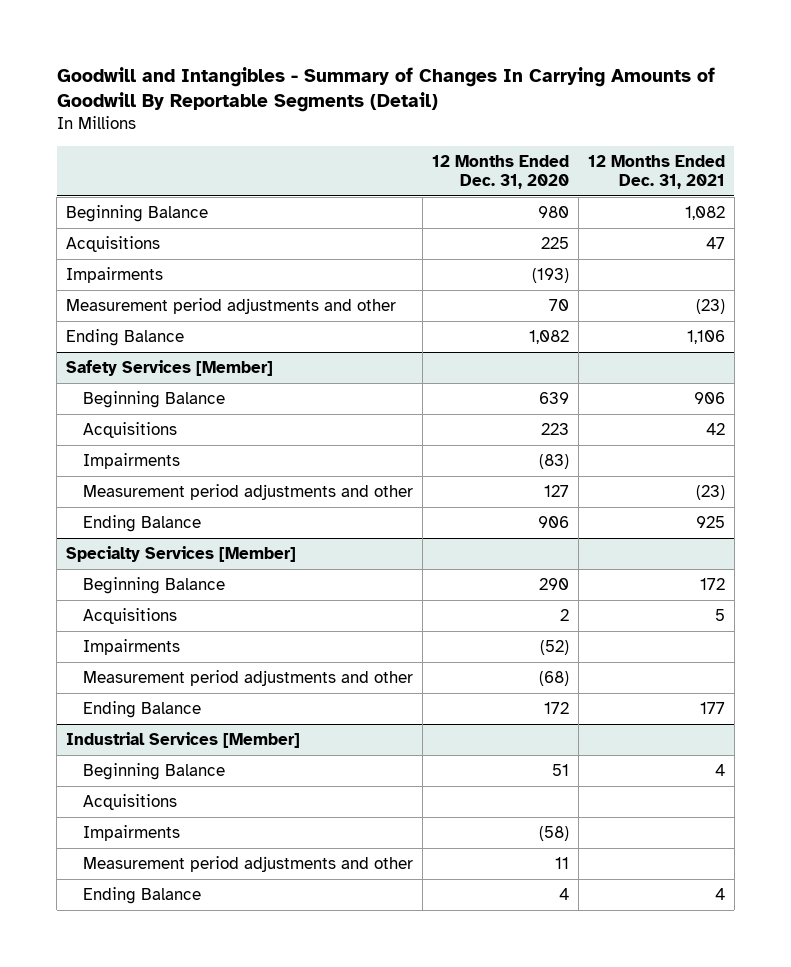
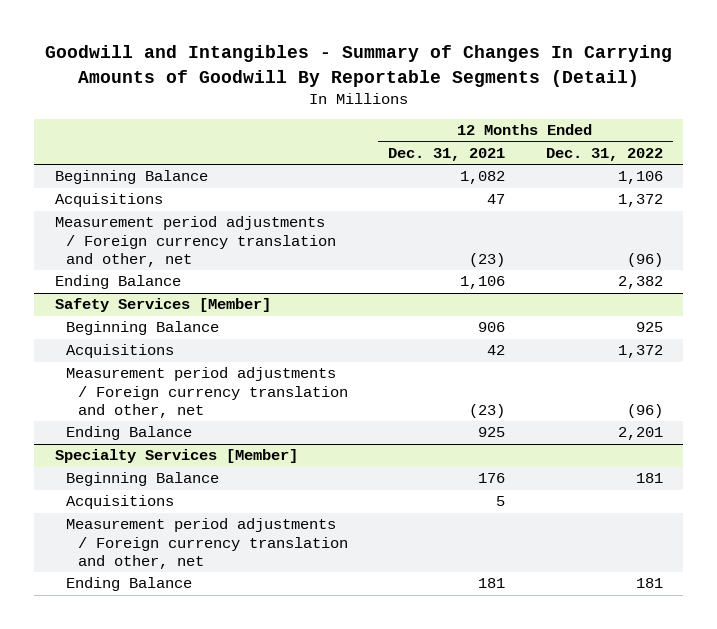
- | 12 Months Ended Dec. 31, 2020 | 12 Months Ended Dec. 31, 2021
+ | 12 Months Ended Dec. 31, 2021 | 12 Months Ended Dec. 31, 2022
- Impairments | (193) |
- Measurement period adjustments and other | 70 | (23)
+ Measurement period adjustments / Foreign currency translation and other, net | (23) | (96)
@ Safety Services [Member]
- Impairments | (83) |
- Measurement period adjustments and other | 127 | (23)
+ Measurement period adjustments / Foreign currency translation and other, net | (23) | (96)
@ Specialty Services [Member]
- Beginning Balance | 290 | 172
+ Beginning Balance | 176 | 181
- Impairments | (52) |
- Measurement period adjustments and other | (68) |
- Ending Balance | 172 | 177
- Industrial Services [Member]
- Beginning Balance | 51 | 4
- Acquisitions
- Impairments | (58) |
- Measurement period adjustments and other | 11 |
- Ending Balance | 4 | 4
@ Specialty Services [Member]
+ Measurement period adjustments / Foreign currency translation and other, net
+ Ending Balance | 181 | 181

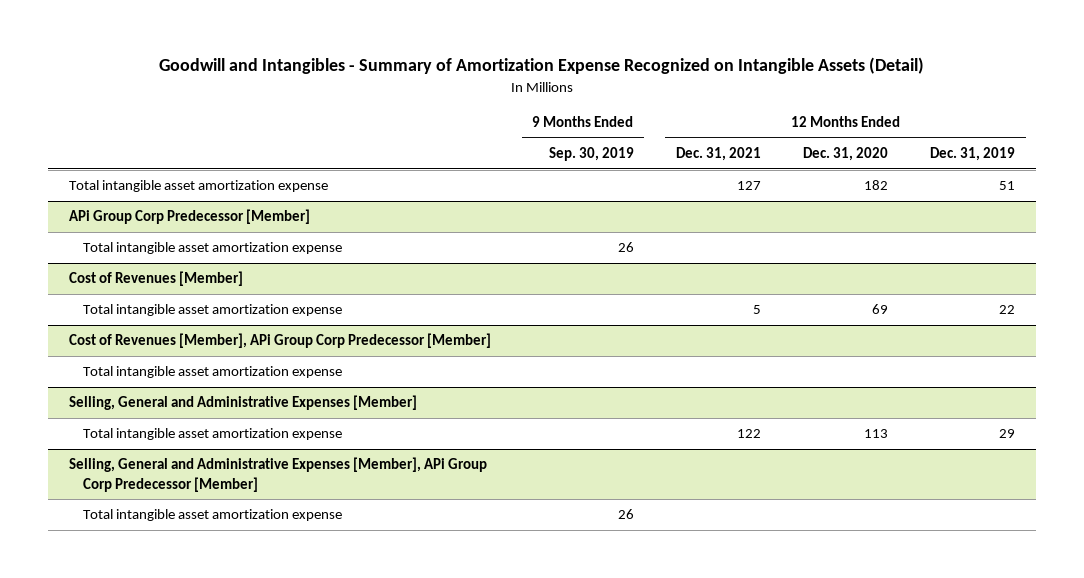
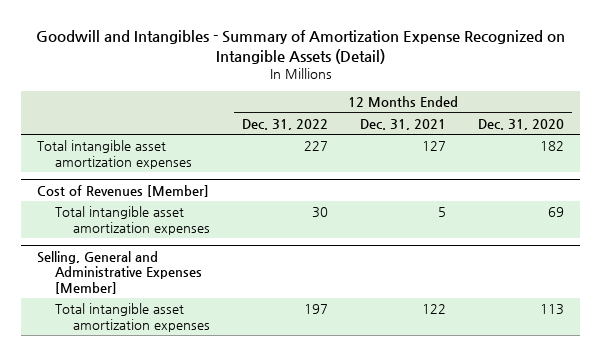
- | 9 Months Ended Sep. 30, 2019 | 12 Months Ended Dec. 31, 2021 | 12 Months Ended Dec. 31, 2020 | 12 Months Ended Dec. 31, 2019
+ | 12 Months Ended Dec. 31, 2022 | 12 Months Ended Dec. 31, 2021 | 12 Months Ended Dec. 31, 2020
- Total intangible asset amortization expense | | 127 | 182 | 51
- APi Group Corp Predecessor [Member]
- Total intangible asset amortization expense | 26 | | |
+ Total intangible asset amortization expenses | 227 | 127 | 182
@ Cost of Revenues [Member]
- Total intangible asset amortization expense | | 5 | 69 | 22
- Cost of Revenues [Member], APi Group Corp Predecessor [Member]
- Total intangible asset amortization expense
@ Cost of Revenues [Member]
+ Total intangible asset amortization expenses | 30 | 5 | 69
@ Selling, General and Administrative Expenses [Member]
- Total intangible asset amortization expense | | 122 | 113 | 29
- Selling, General and Administrative Expenses [Member], APi Group Corp Predecessor [Member]
- Total intangible asset amortization expense | 26 | | |
@ Selling, General and Administrative Expenses [Member]
+ Total intangible asset amortization expenses | 197 | 122 | 113

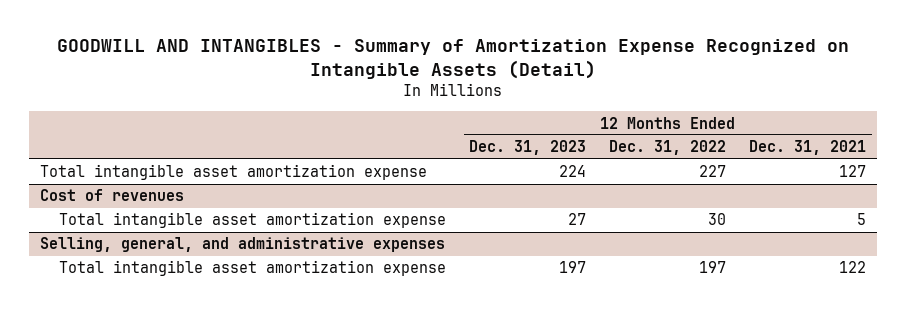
- Goodwill and Intangibles - Summary of Amortization Expense Recognized on Intangible Assets (Detail)
+ GOODWILL AND INTANGIBLES - Summary of Amortization Expense Recognized on Intangible Assets (Detail)
- | 12 Months Ended Dec. 31, 2022 | 12 Months Ended Dec. 31, 2021 | 12 Months Ended Dec. 31, 2020
+ | 12 Months Ended Dec. 31, 2023 | 12 Months Ended Dec. 31, 2022 | 12 Months Ended Dec. 31, 2021
- Total intangible asset amortization expenses | 227 | 127 | 182
- Cost of Revenues [Member]
- Total intangible asset amortization expenses | 30 | 5 | 69
- Selling, General and Administrative Expenses [Member]
- Total intangible asset amortization expenses | 197 | 122 | 113
+ Total intangible asset amortization expense | 224 | 227 | 127
+ Cost of revenues
+ Total intangible asset amortization expense | 27 | 30 | 5
+ Selling, general, and administrative expenses
+ Total intangible asset amortization expense | 197 | 197 | 122

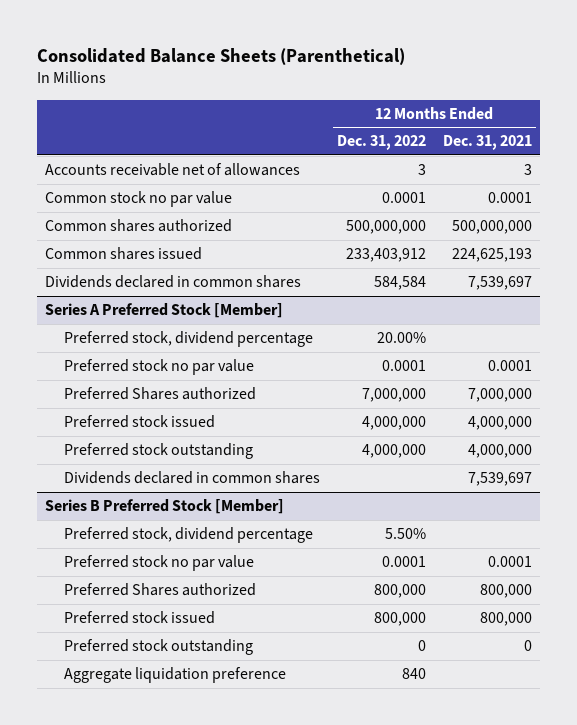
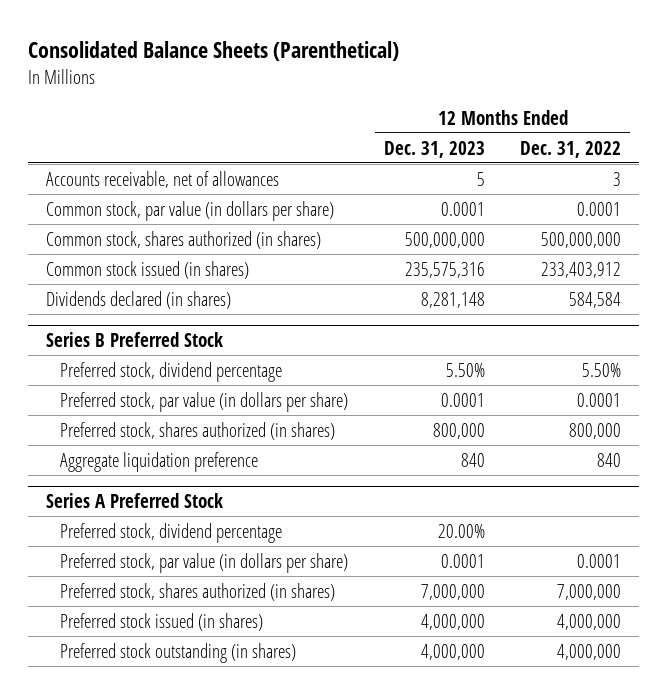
- | 12 Months Ended Dec. 31, 2022 | 12 Months Ended Dec. 31, 2021
+ | 12 Months Ended Dec. 31, 2023 | 12 Months Ended Dec. 31, 2022
- Accounts receivable net of allowances | 3 | 3
- Common stock no par value | 0.0001 | 0.0001
- Common shares authorized | 500,000,000 | 500,000,000
- Common shares issued | 233,403,912 | 224,625,193
- Dividends declared in common shares | 584,584 | 7,539,697
- Series A Preferred Stock [Member]
- Preferred stock, dividend percentage | 20.00% |
- Preferred stock no par value | 0.0001 | 0.0001
- Preferred Shares authorized | 7,000,000 | 7,000,000
- Preferred stock issued | 4,000,000 | 4,000,000
- Preferred stock outstanding | 4,000,000 | 4,000,000
- Dividends declared in common shares | | 7,539,697
- Series B Preferred Stock [Member]
+ Accounts receivable, net of allowances | 5 | 3
+ Common stock, par value (in dollars per share) | 0.0001 | 0.0001
+ Common stock, shares authorized (in shares) | 500,000,000 | 500,000,000
+ Common stock issued (in shares) | 235,575,316 | 233,403,912
+ Dividends declared (in shares) | 8,281,148 | 584,584
+ Series B Preferred Stock
- Preferred stock no par value | 0.0001 | 0.0001
- Preferred Shares authorized | 800,000 | 800,000
- Preferred stock issued | 800,000 | 800,000
- Preferred stock outstanding | 0 | 0
+ Preferred stock, par value (in dollars per share) | 0.0001 | 0.0001
+ Preferred stock, shares authorized (in shares) | 800,000 | 800,000
+ Series A Preferred Stock
+ Preferred stock, dividend percentage | 20.00% |
+ Preferred stock, par value (in dollars per share) | 0.0001 | 0.0001
+ Preferred stock, shares authorized (in shares) | 7,000,000 | 7,000,000
+ Preferred stock issued (in shares) | 4,000,000 | 4,000,000
+ Preferred stock outstanding (in shares) | 4,000,000 | 4,000,000

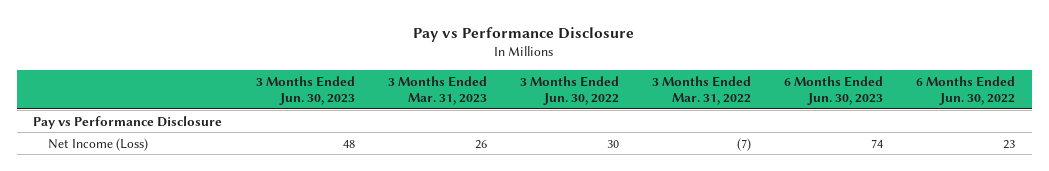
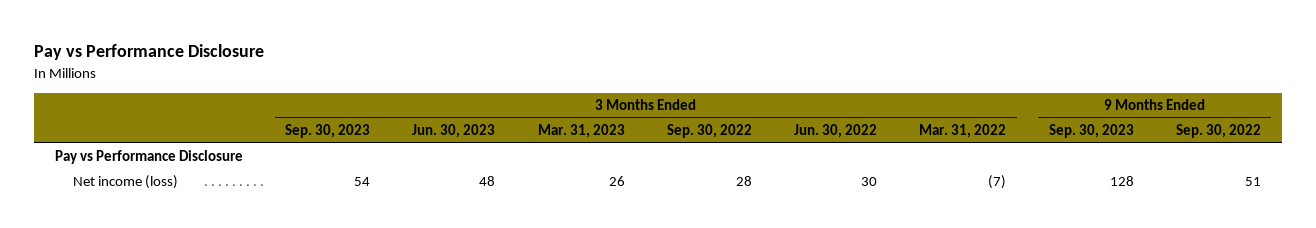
- | 3 Months Ended Jun. 30, 2023 | 3 Months Ended Mar. 31, 2023 | 3 Months Ended Jun. 30, 2022 | 3 Months Ended Mar. 31, 2022 | 6 Months Ended Jun. 30, 2023 | 6 Months Ended Jun. 30, 2022
+ | 3 Months Ended Sep. 30, 2023 | 3 Months Ended Jun. 30, 2023 | 3 Months Ended Mar. 31, 2023 | 3 Months Ended Sep. 30, 2022 | 3 Months Ended Jun. 30, 2022 | 3 Months Ended Mar. 31, 2022 | 9 Months Ended Sep. 30, 2023 | 9 Months Ended Sep. 30, 2022
- Net Income (Loss) | 48 | 26 | 30 | (7) | 74 | 23
+ Net income (loss) | 54 | 48 | 26 | 28 | 30 | (7) | 128 | 51

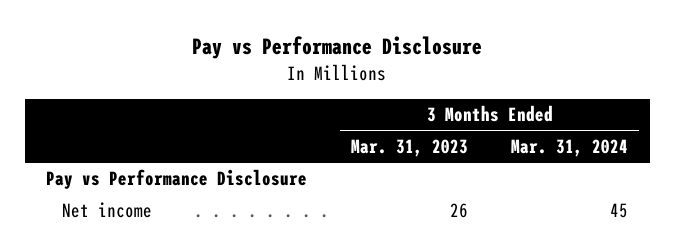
- | 3 Months Ended Sep. 30, 2023 | 3 Months Ended Jun. 30, 2023 | 3 Months Ended Mar. 31, 2023 | 3 Months Ended Sep. 30, 2022 | 3 Months Ended Jun. 30, 2022 | 3 Months Ended Mar. 31, 2022 | 9 Months Ended Sep. 30, 2023 | 9 Months Ended Sep. 30, 2022
+ | 3 Months Ended Mar. 31, 2023 | 3 Months Ended Mar. 31, 2024
- Net income (loss) | 54 | 48 | 26 | 28 | 30 | (7) | 128 | 51
+ Net income | 26 | 45

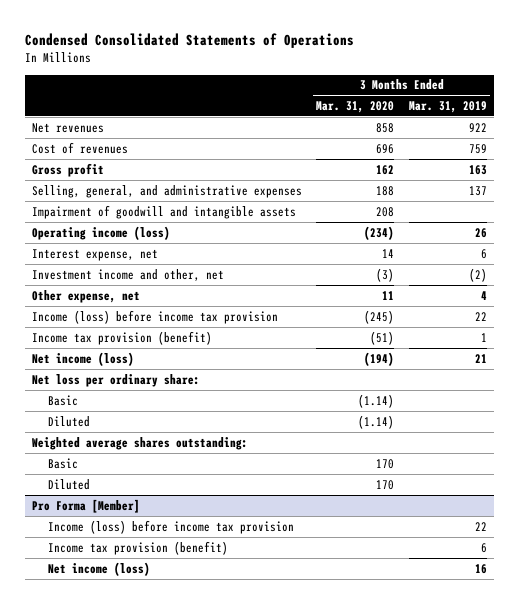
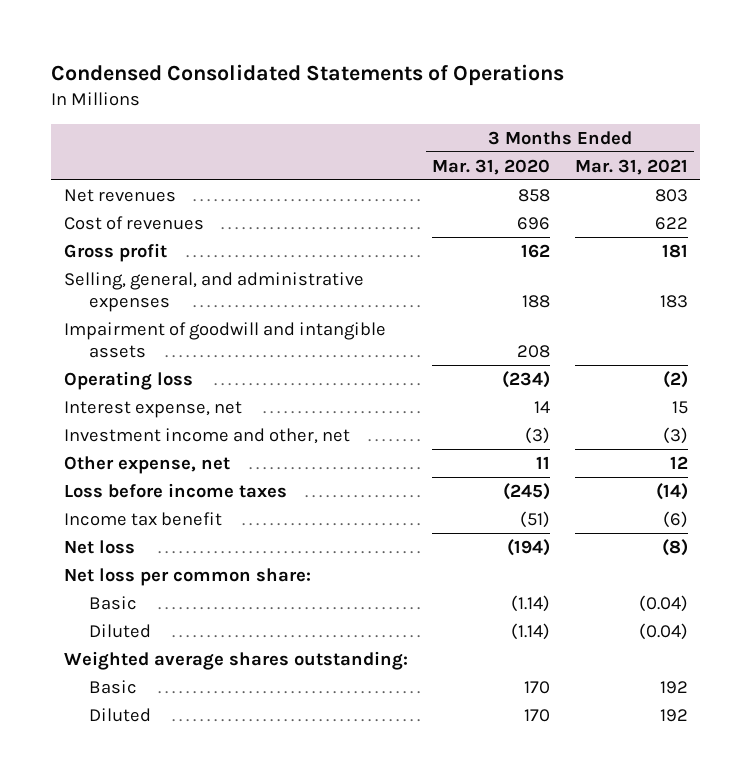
- | 3 Months Ended Mar. 31, 2020 | 3 Months Ended Mar. 31, 2019
+ | 3 Months Ended Mar. 31, 2020 | 3 Months Ended Mar. 31, 2021
- Operating income (loss) | (234) | 26
+ Operating loss | (234) | (2)
- Income (loss) before income tax provision | (245) | 22
- Income tax provision (benefit) | (51) | 1
- Net income (loss) | (194) | 21
- Net loss per ordinary share:
+ Loss before income taxes | (245) | (14)
+ Income tax benefit | (51) | (6)
+ Net loss | (194) | (8)
+ Net loss per common share:
- Pro Forma [Member]
- Income (loss) before income tax provision | | 22
- Income tax provision (benefit) | | 6
- Net income (loss) | | 16

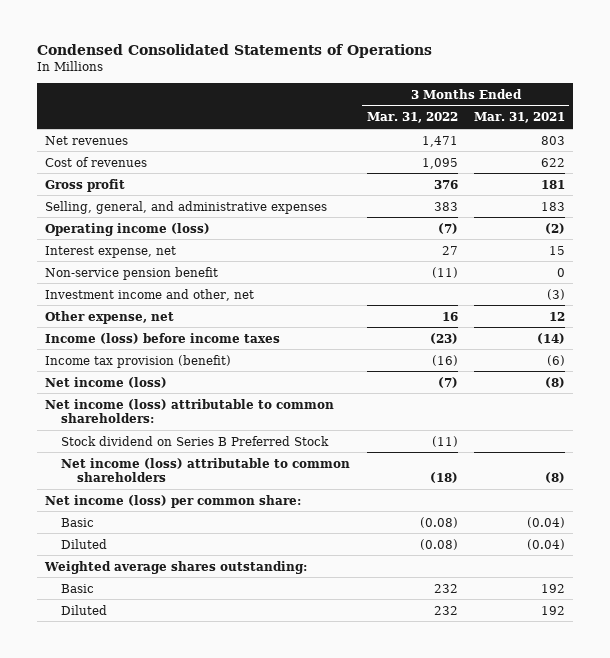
- | 3 Months Ended Mar. 31, 2020 | 3 Months Ended Mar. 31, 2021
+ | 3 Months Ended Mar. 31, 2022 | 3 Months Ended Mar. 31, 2021
- Impairment of goodwill and intangible assets | 208 |
- Operating loss | (234) | (2)
+ Operating income (loss) | (7) | (2)
+ Non-service pension benefit | (11) | 0
- Loss before income taxes | (245) | (14)
- Income tax benefit | (51) | (6)
- Net loss | (194) | (8)
- Net loss per common share:
+ Income (loss) before income taxes | (23) | (14)
+ Income tax provision (benefit) | (16) | (6)
+ Net income (loss) | (7) | (8)
+ Net income (loss) attributable to common shareholders:
+ Stock dividend on Series B Preferred Stock | (11) |
+ Net income (loss) attributable to common shareholders | (18) | (8)
+ Net income (loss) per common share:

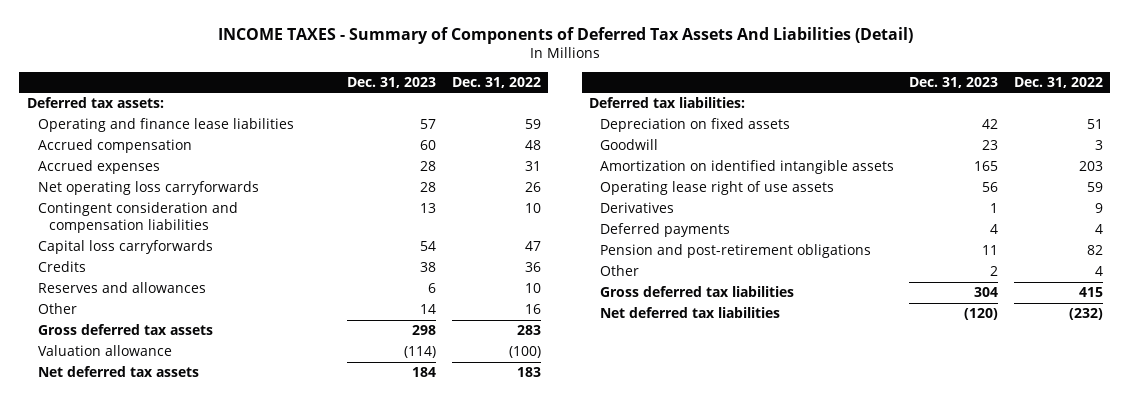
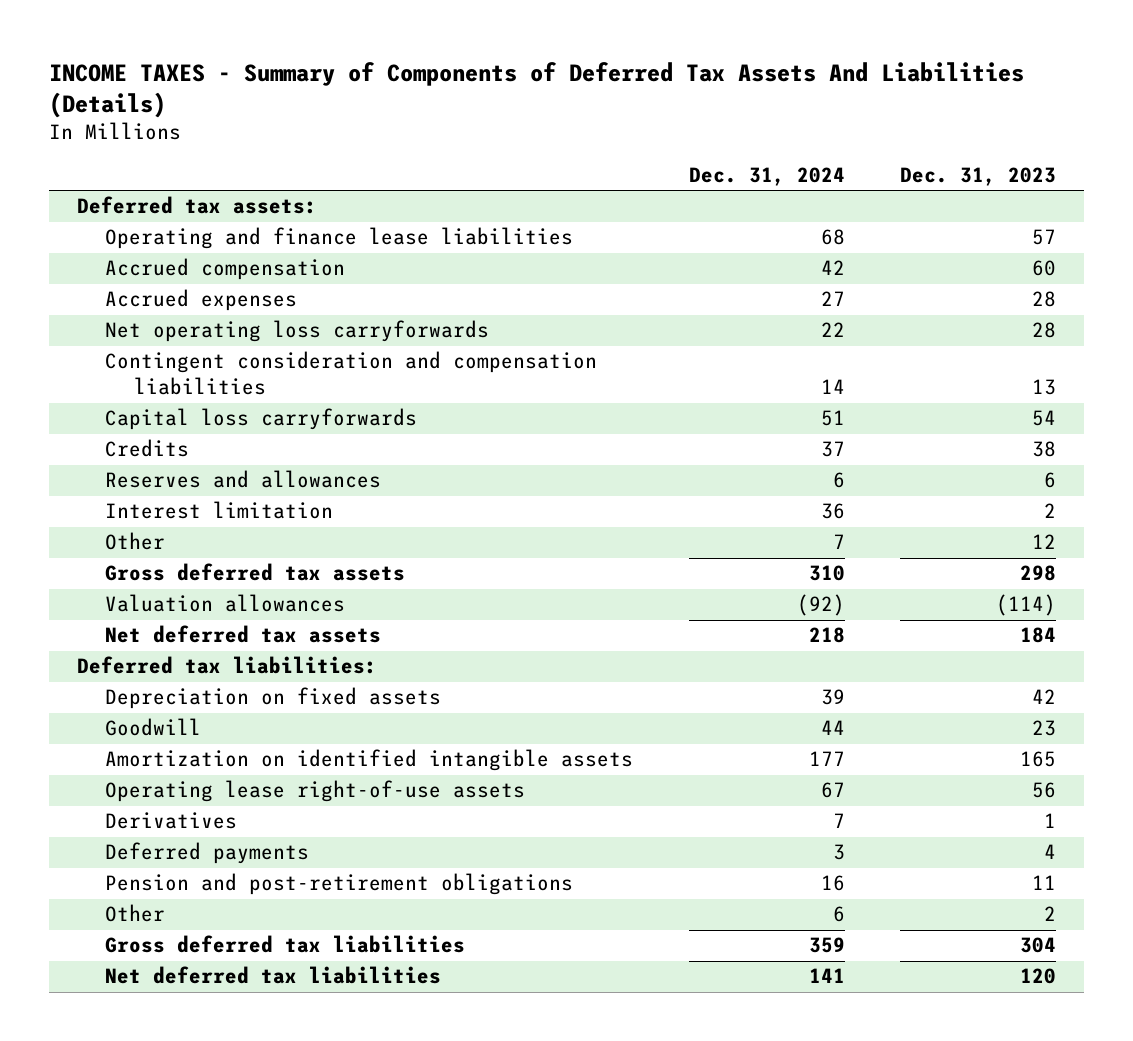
- INCOME TAXES - Summary of Components of Deferred Tax Assets And Liabilities (Detail)
+ INCOME TAXES - Summary of Components of Deferred Tax Assets And Liabilities (Details)
- | Dec. 31, 2023 | Dec. 31, 2022
+ | Dec. 31, 2024 | Dec. 31, 2023
- Other | 14 | 16
+ Interest limitation | 36 | 2
+ Other | 7 | 12
- Valuation allowance | (114) | (100)
+ Valuation allowances | (92) | (114)
- Operating lease right of use assets | 56 | 59
+ Operating lease right-of-use assets | 67 | 56
- Net deferred tax liabilities | (120) | (232)
+ Net deferred tax liabilities | 141 | 120

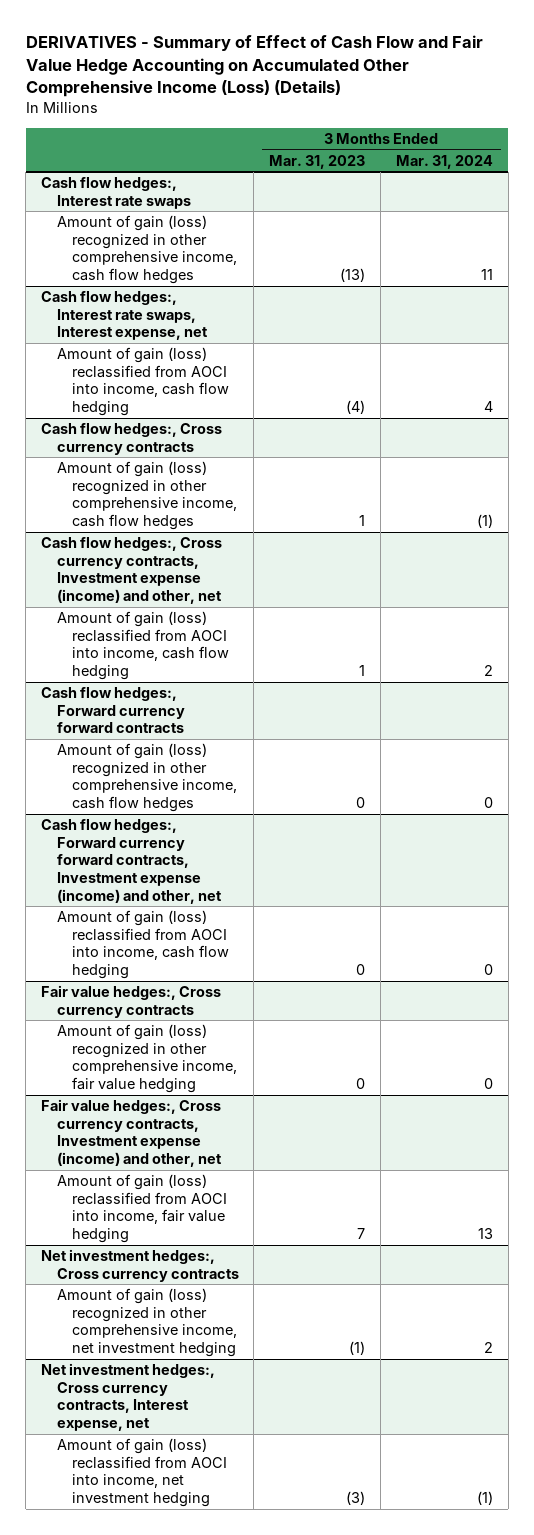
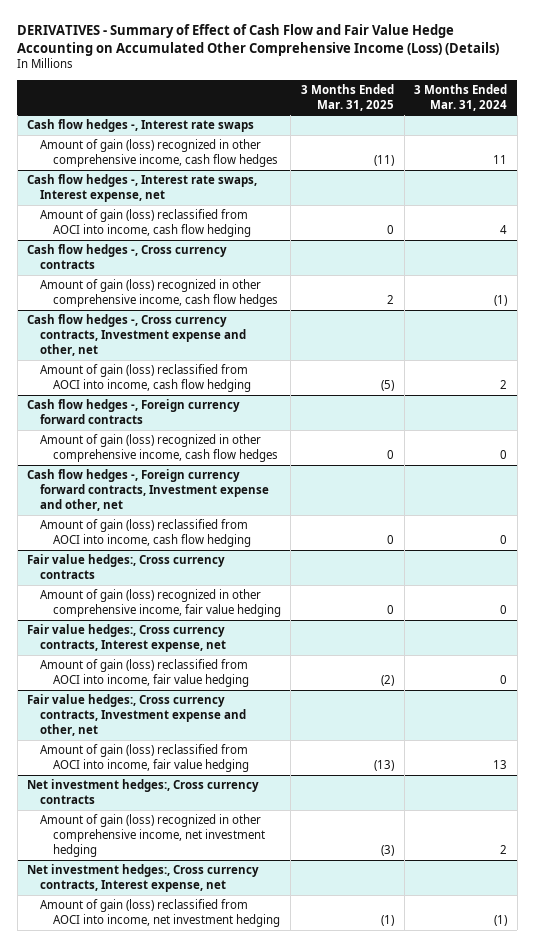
- | 3 Months Ended Mar. 31, 2023 | 3 Months Ended Mar. 31, 2024
+ | 3 Months Ended Mar. 31, 2025 | 3 Months Ended Mar. 31, 2024
- Cash flow hedges:, Interest rate swaps
+ Cash flow hedges -, Interest rate swaps
- Cash flow hedges:, Interest rate swaps, Interest expense, net
+ Cash flow hedges -, Interest rate swaps, Interest expense, net
- Cash flow hedges:, Cross currency contracts
+ Cash flow hedges -, Cross currency contracts
- Cash flow hedges:, Cross currency contracts, Investment expense (income) and other, net
+ Cash flow hedges -, Cross currency contracts, Investment expense and other, net
- Cash flow hedges:, Forward currency forward contracts
+ Cash flow hedges -, Foreign currency forward contracts
- Cash flow hedges:, Forward currency forward contracts, Investment expense (income) and other, net
+ Cash flow hedges -, Foreign currency forward contracts, Investment expense and other, net
- Fair value hedges:, Cross currency contracts, Investment expense (income) and other, net
+ Fair value hedges:, Cross currency contracts, Interest expense, net
+ Amount of gain (loss) reclassified from AOCI into income, fair value hedging | (2) | 0
+ Fair value hedges:, Cross currency contracts, Investment expense and other, net

